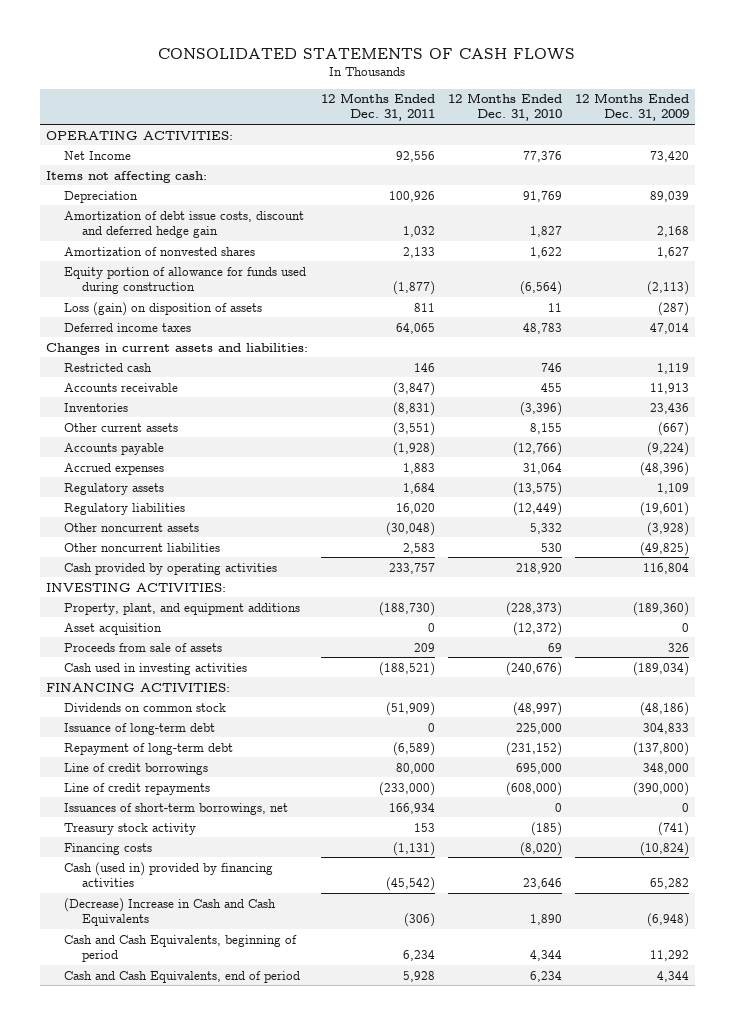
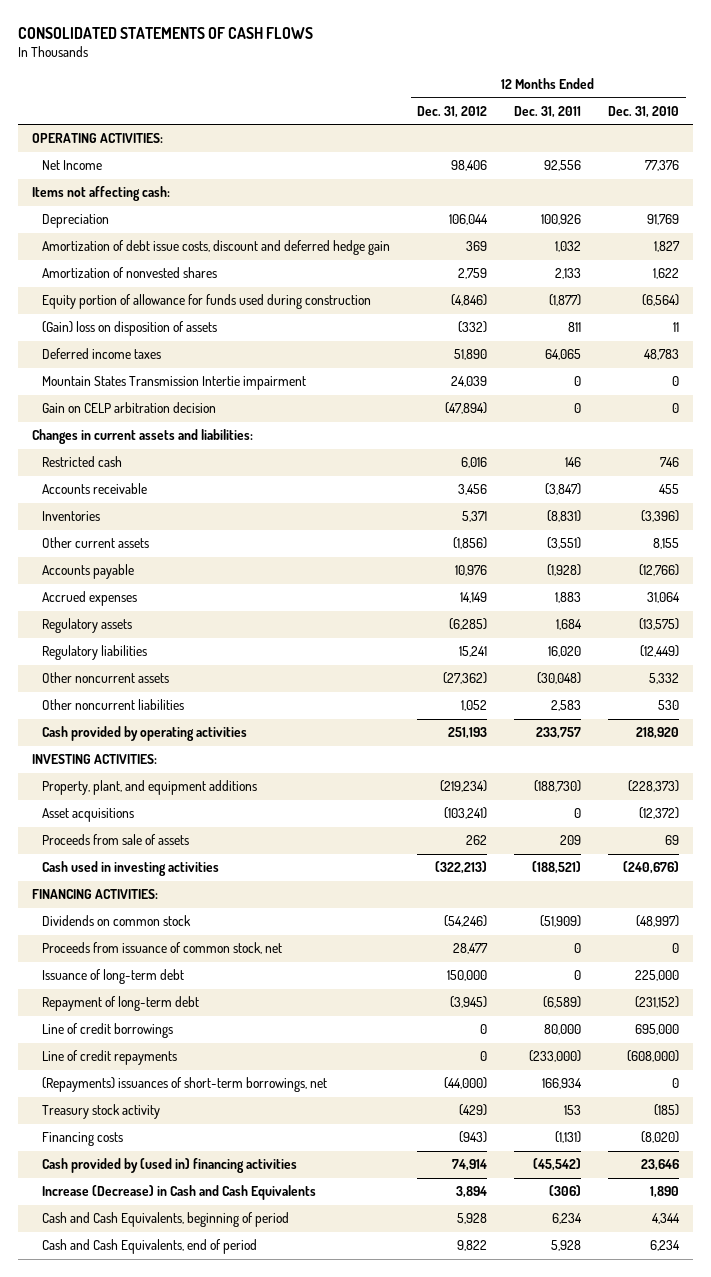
- | 12 Months Ended Dec. 31, 2011 | 12 Months Ended Dec. 31, 2010 | 12 Months Ended Dec. 31, 2009
+ | 12 Months Ended Dec. 31, 2012 | 12 Months Ended Dec. 31, 2011 | 12 Months Ended Dec. 31, 2010
- Loss (gain) on disposition of assets | 811 | 11 | (287)
+ (Gain) loss on disposition of assets | (332) | 811 | 11
+ Mountain States Transmission Intertie impairment | 24,039 | 0 | 0
+ Gain on CELP arbitration decision | (47,894) | 0 | 0
- Asset acquisition | 0 | (12,372) | 0
+ Asset acquisitions | (103,241) | 0 | (12,372)
+ Proceeds from issuance of common stock, net | 28,477 | 0 | 0
- Issuances of short-term borrowings, net | 166,934 | 0 | 0
+ (Repayments) issuances of short-term borrowings, net | (44,000) | 166,934 | 0
- Cash (used in) provided by financing activities | (45,542) | 23,646 | 65,282
- (Decrease) Increase in Cash and Cash Equivalents | (306) | 1,890 | (6,948)
+ Cash provided by (used in) financing activities | 74,914 | (45,542) | 23,646
+ Increase (Decrease) in Cash and Cash Equivalents | 3,894 | (306) | 1,890

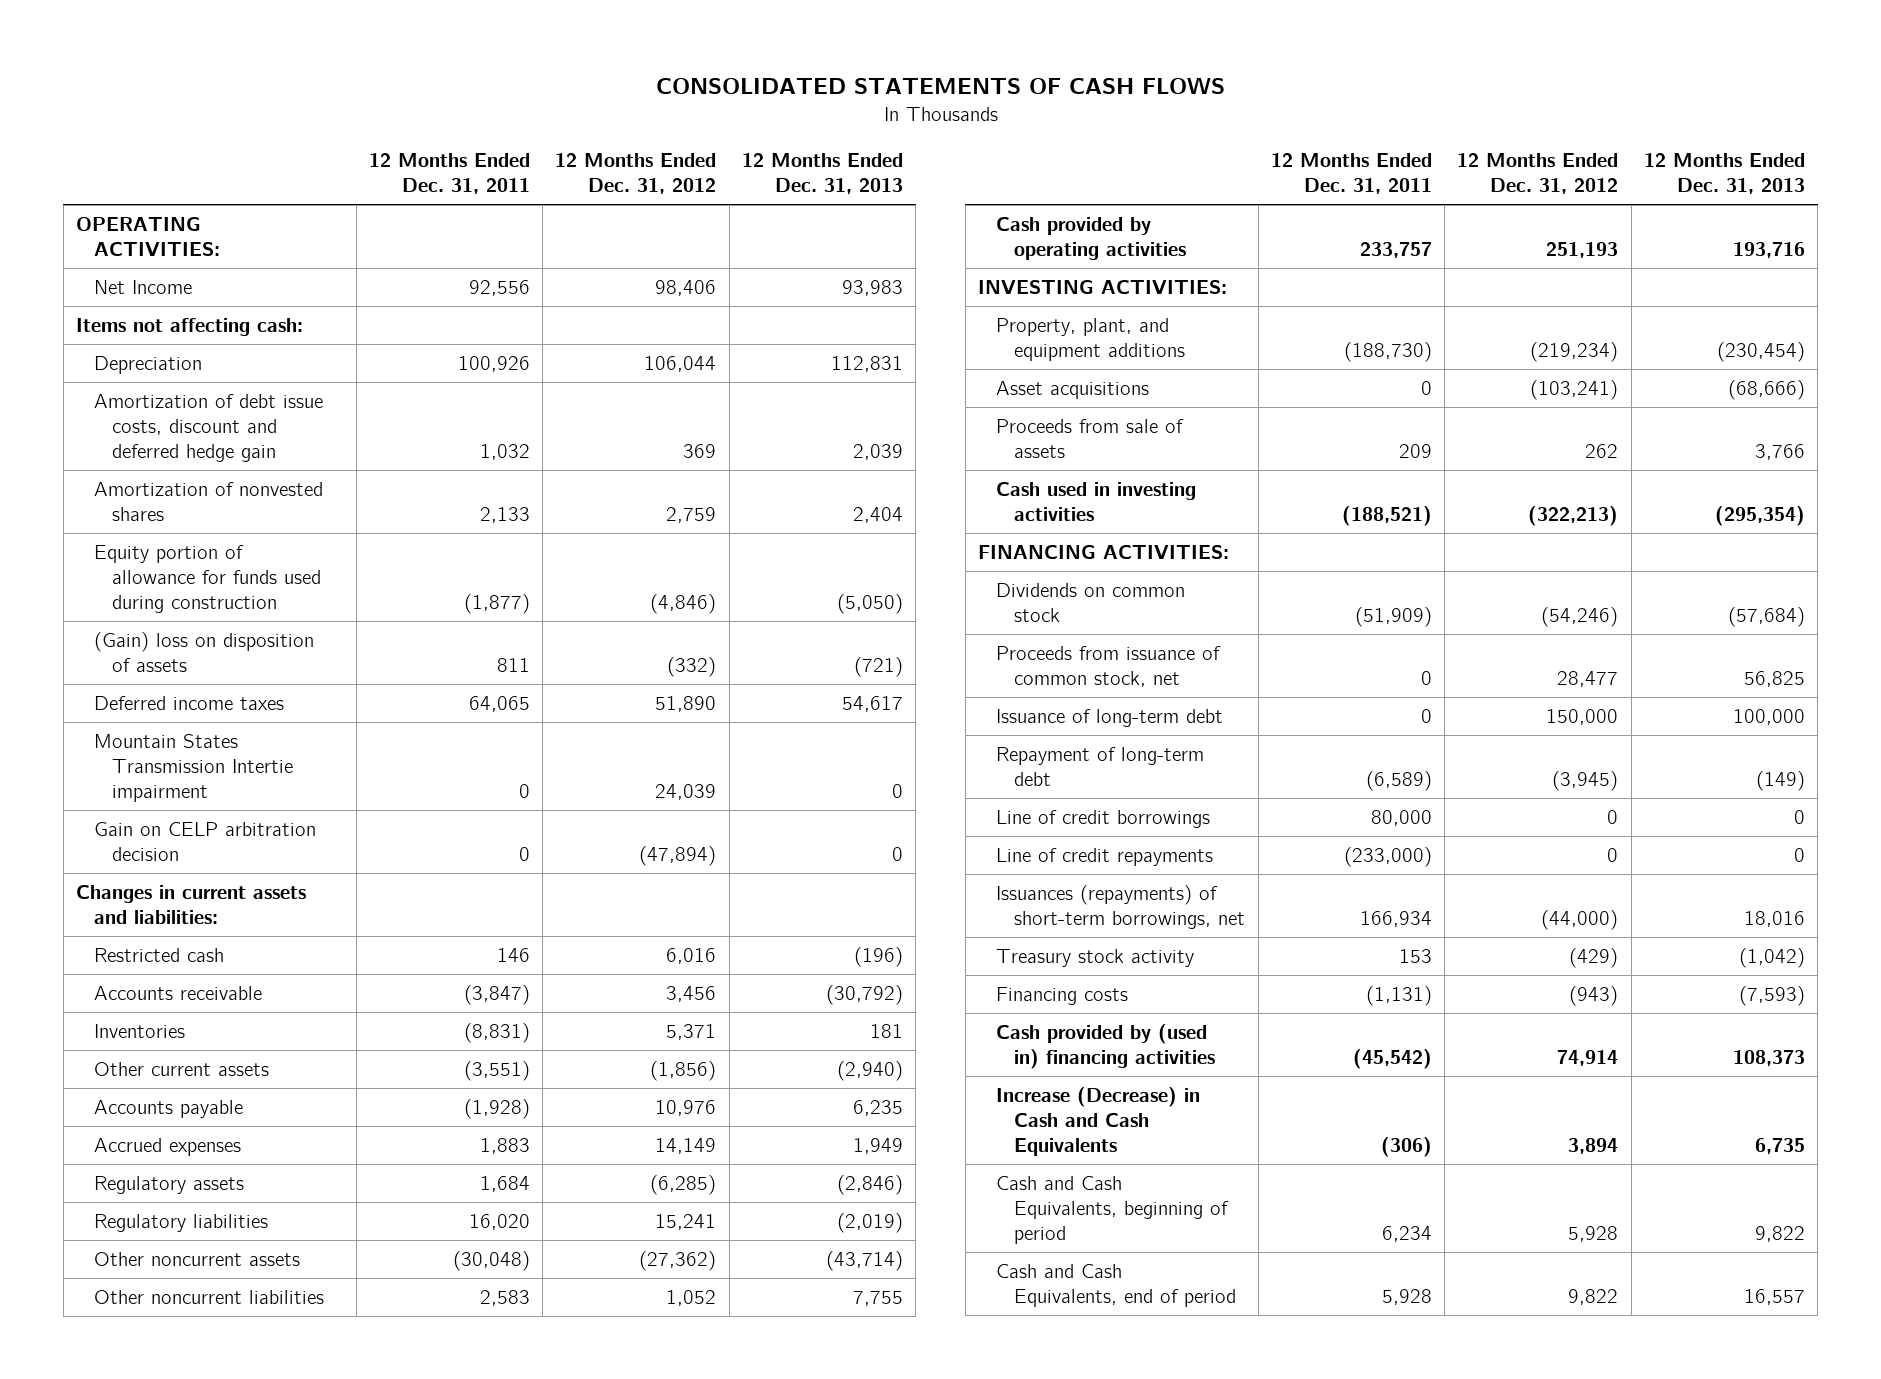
- | 12 Months Ended Dec. 31, 2012 | 12 Months Ended Dec. 31, 2011 | 12 Months Ended Dec. 31, 2010
+ | 12 Months Ended Dec. 31, 2011 | 12 Months Ended Dec. 31, 2012 | 12 Months Ended Dec. 31, 2013
- (Repayments) issuances of short-term borrowings, net | (44,000) | 166,934 | 0
+ Issuances (repayments) of short-term borrowings, net | 166,934 | (44,000) | 18,016

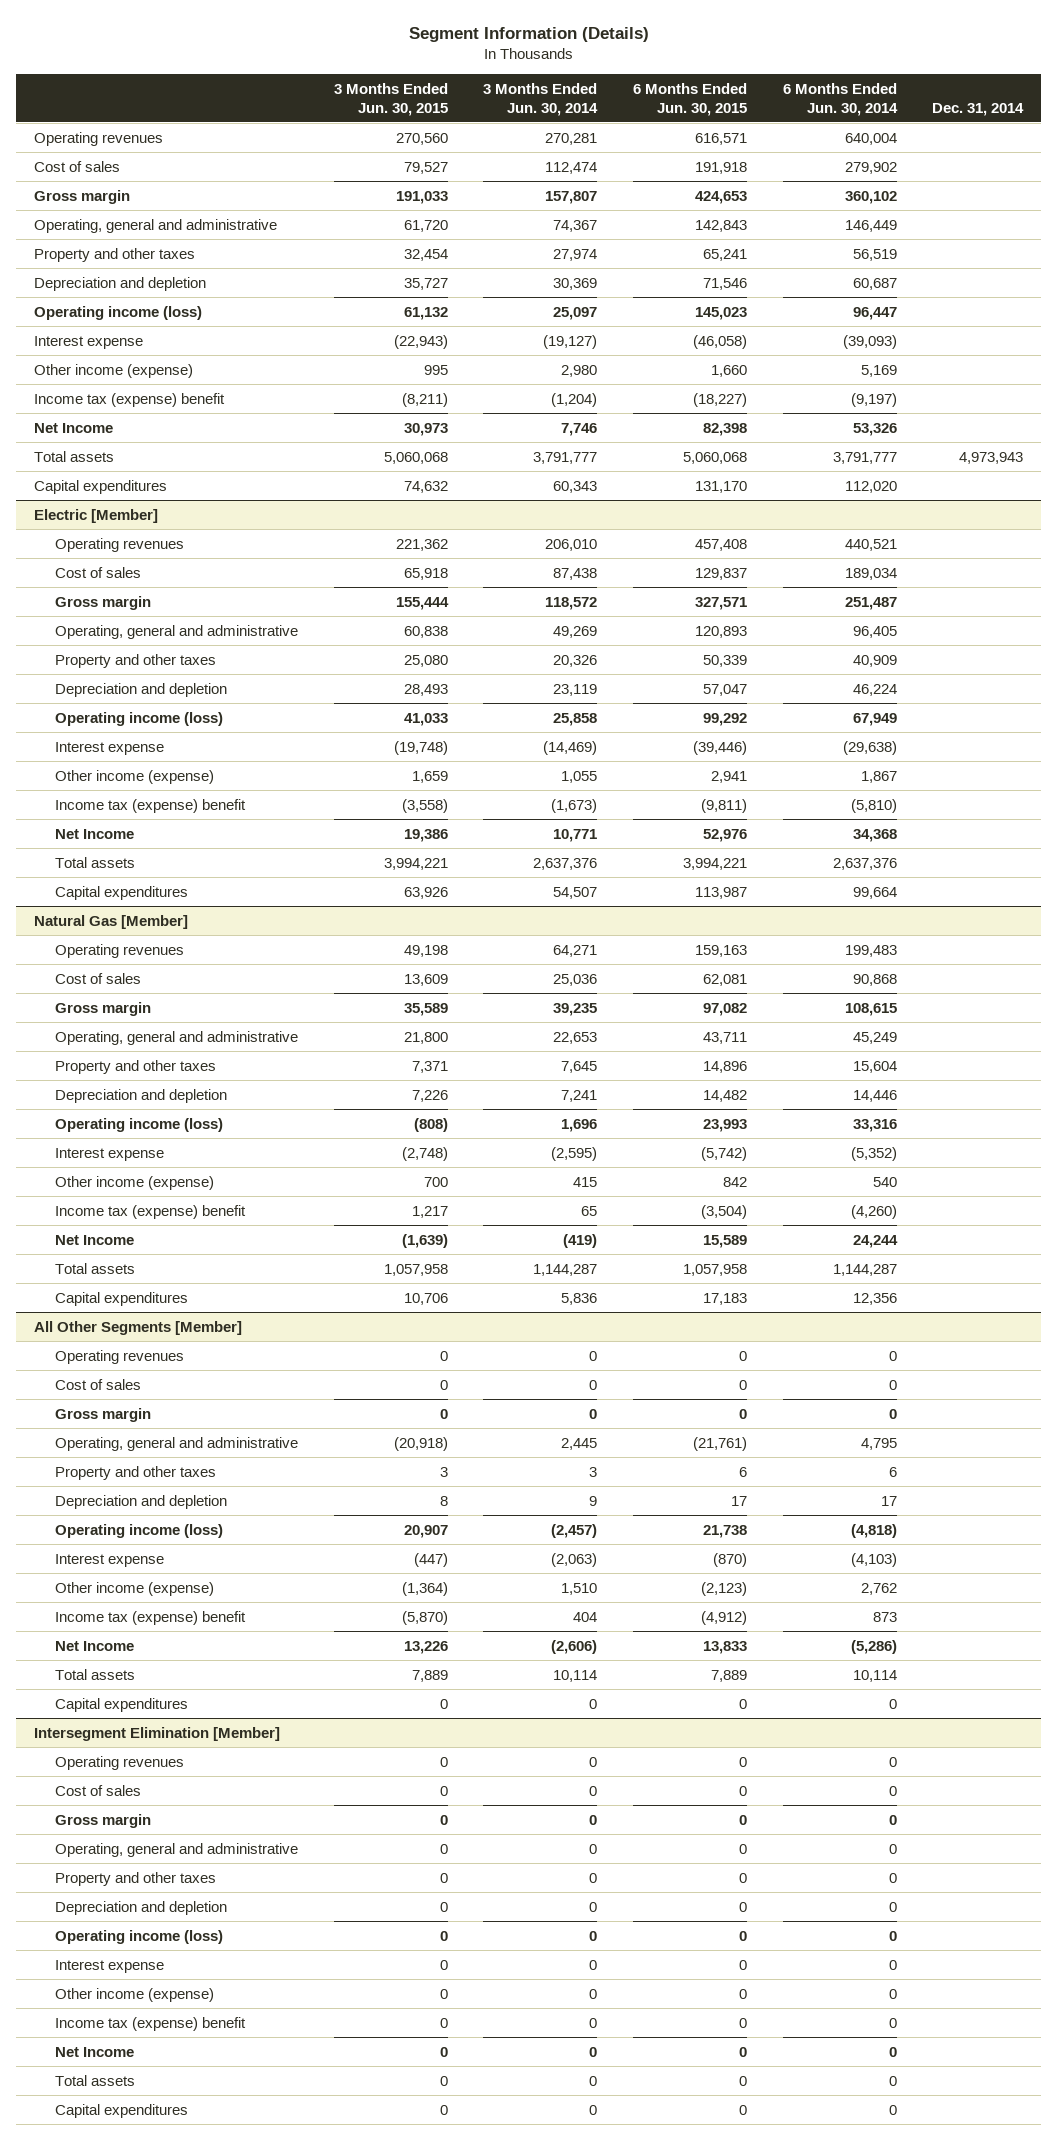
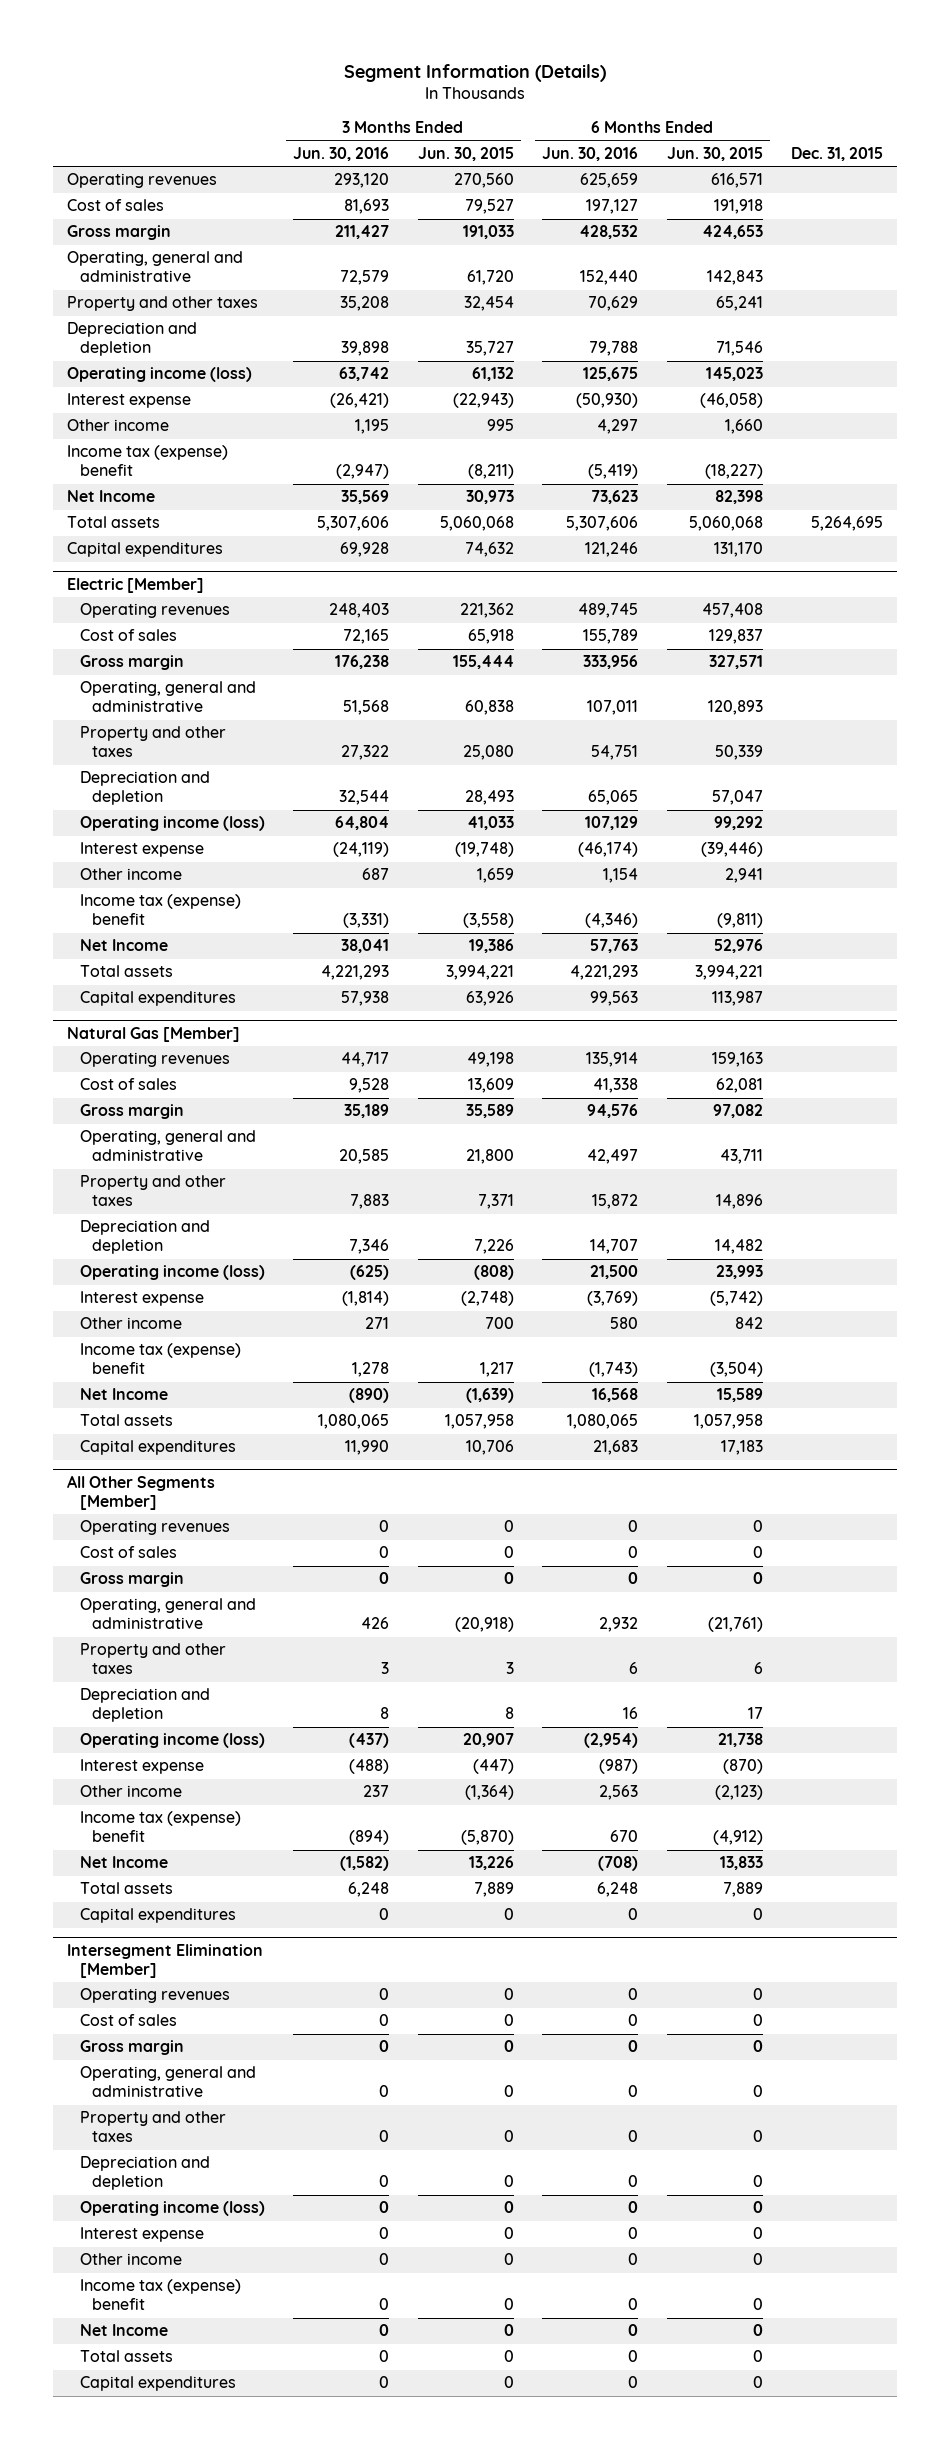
- | 3 Months Ended Jun. 30, 2015 | 3 Months Ended Jun. 30, 2014 | 6 Months Ended Jun. 30, 2015 | 6 Months Ended Jun. 30, 2014 | Dec. 31, 2014
+ | 3 Months Ended Jun. 30, 2016 | 3 Months Ended Jun. 30, 2015 | 6 Months Ended Jun. 30, 2016 | 6 Months Ended Jun. 30, 2015 | Dec. 31, 2015
- Other income (expense) | 995 | 2,980 | 1,660 | 5,169 |
+ Other income | 1,195 | 995 | 4,297 | 1,660 |
@ Electric [Member]
- Other income (expense) | 1,659 | 1,055 | 2,941 | 1,867 |
+ Other income | 687 | 1,659 | 1,154 | 2,941 |
@ Natural Gas [Member]
- Other income (expense) | 700 | 415 | 842 | 540 |
+ Other income | 271 | 700 | 580 | 842 |
@ All Other Segments [Member]
- Other income (expense) | (1,364) | 1,510 | (2,123) | 2,762 |
+ Other income | 237 | (1,364) | 2,563 | (2,123) |
@ Intersegment Elimination [Member]
- Other income (expense) | 0 | 0 | 0 | 0 |
+ Other income | 0 | 0 | 0 | 0 |

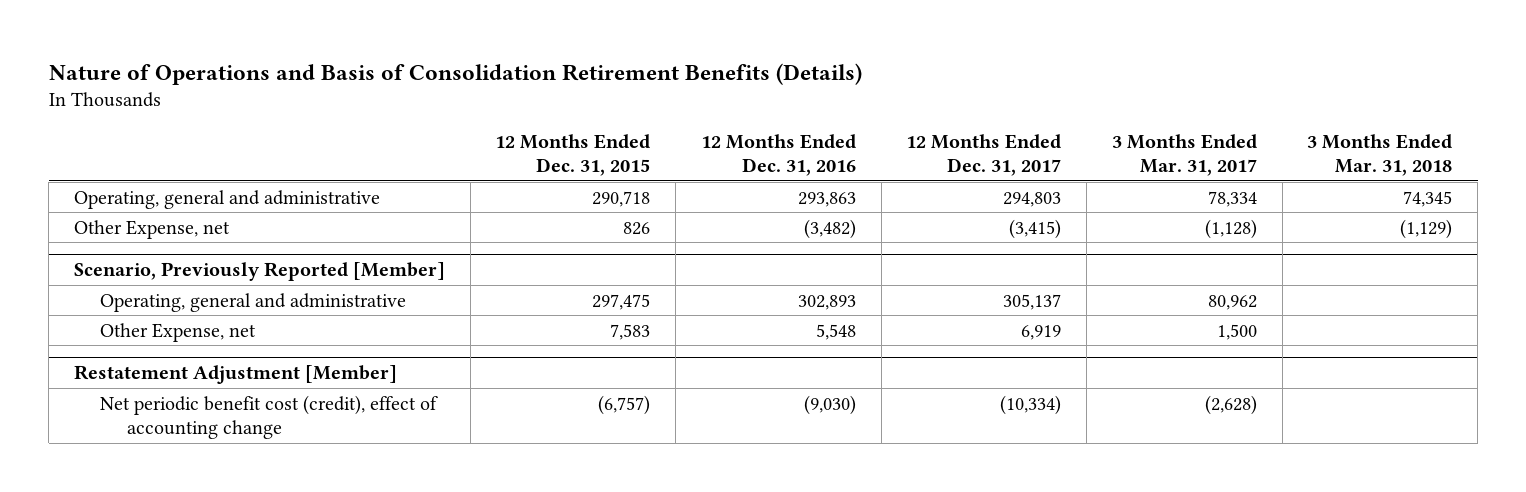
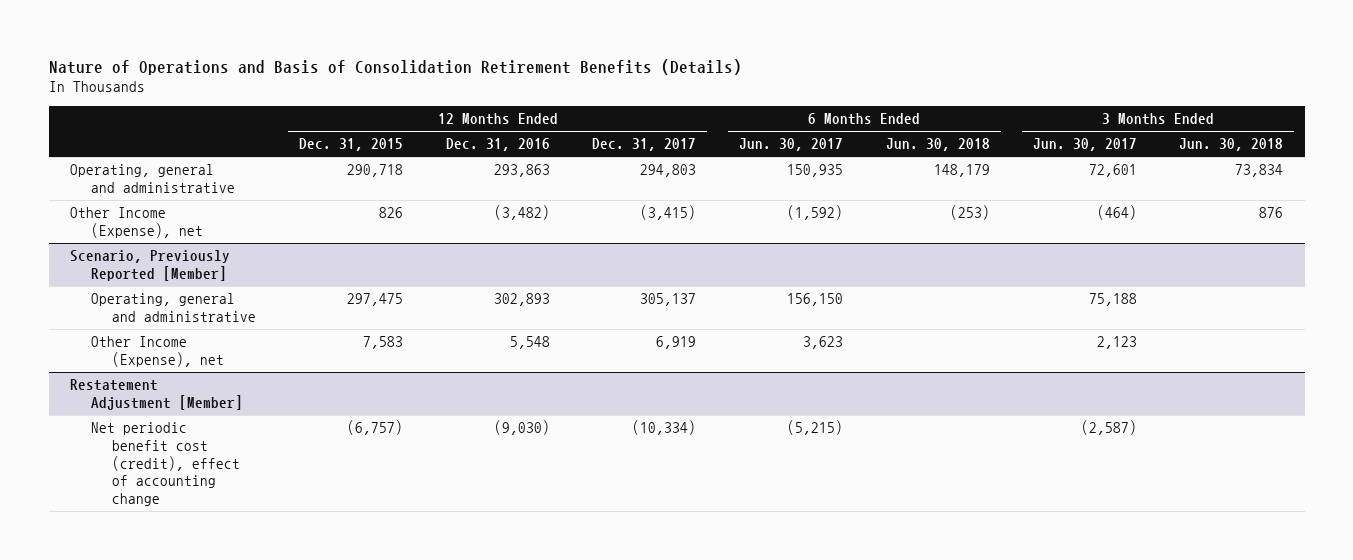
- | 12 Months Ended Dec. 31, 2015 | 12 Months Ended Dec. 31, 2016 | 12 Months Ended Dec. 31, 2017 | 3 Months Ended Mar. 31, 2017 | 3 Months Ended Mar. 31, 2018
+ | 12 Months Ended Dec. 31, 2015 | 12 Months Ended Dec. 31, 2016 | 12 Months Ended Dec. 31, 2017 | 6 Months Ended Jun. 30, 2017 | 6 Months Ended Jun. 30, 2018 | 3 Months Ended Jun. 30, 2017 | 3 Months Ended Jun. 30, 2018
- Other Expense, net | 826 | (3,482) | (3,415) | (1,128) | (1,129)
+ Other Income (Expense), net | 826 | (3,482) | (3,415) | (1,592) | (253) | (464) | 876
@ Scenario, Previously Reported [Member]
- Other Expense, net | 7,583 | 5,548 | 6,919 | 1,500 |
+ Other Income (Expense), net | 7,583 | 5,548 | 6,919 | 3,623 | | 2,123 |

